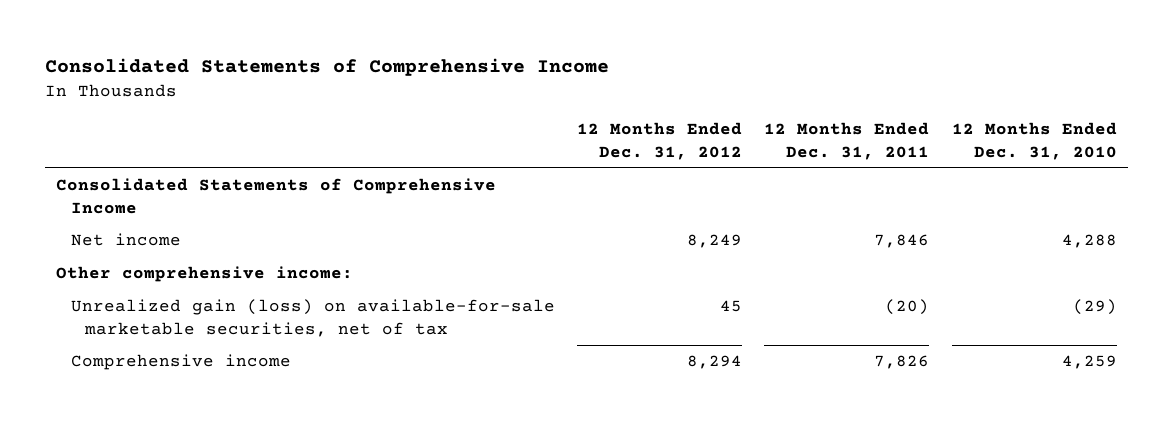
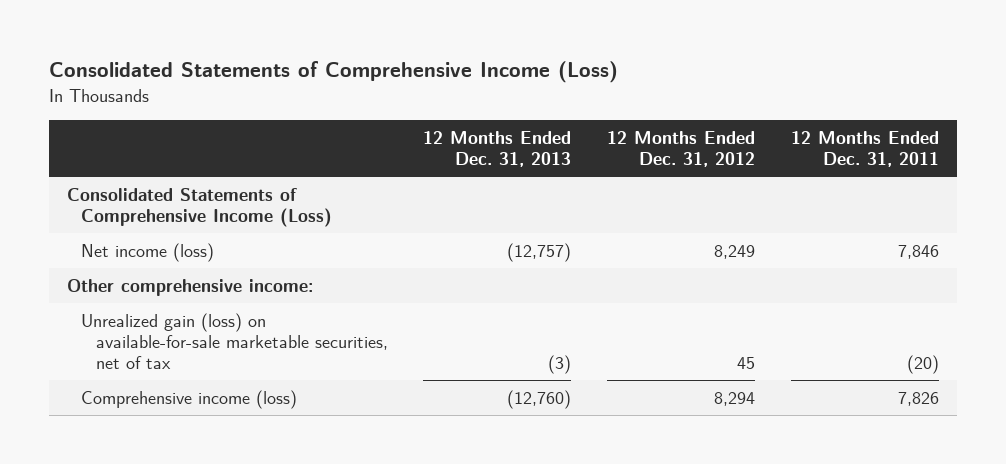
- Consolidated Statements of Comprehensive Income
+ Consolidated Statements of Comprehensive Income (Loss)
- | 12 Months Ended Dec. 31, 2012 | 12 Months Ended Dec. 31, 2011 | 12 Months Ended Dec. 31, 2010
+ | 12 Months Ended Dec. 31, 2013 | 12 Months Ended Dec. 31, 2012 | 12 Months Ended Dec. 31, 2011
- Consolidated Statements of Comprehensive Income
- Net income | 8,249 | 7,846 | 4,288
+ Consolidated Statements of Comprehensive Income (Loss)
+ Net income (loss) | (12,757) | 8,249 | 7,846
- Comprehensive income | 8,294 | 7,826 | 4,259
+ Comprehensive income (loss) | (12,760) | 8,294 | 7,826

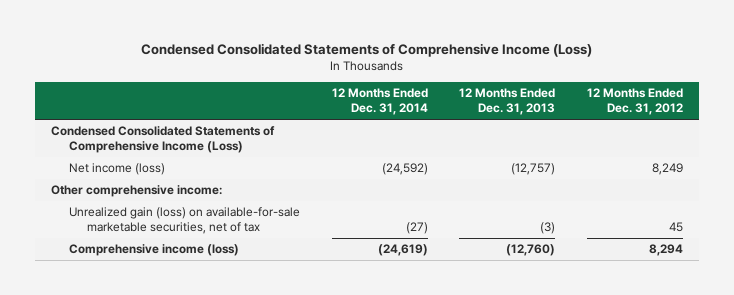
- Consolidated Statements of Comprehensive Income (Loss)
+ Condensed Consolidated Statements of Comprehensive Income (Loss)
- | 12 Months Ended Dec. 31, 2013 | 12 Months Ended Dec. 31, 2012 | 12 Months Ended Dec. 31, 2011
+ | 12 Months Ended Dec. 31, 2014 | 12 Months Ended Dec. 31, 2013 | 12 Months Ended Dec. 31, 2012
- Consolidated Statements of Comprehensive Income (Loss)
+ Condensed Consolidated Statements of Comprehensive Income (Loss)

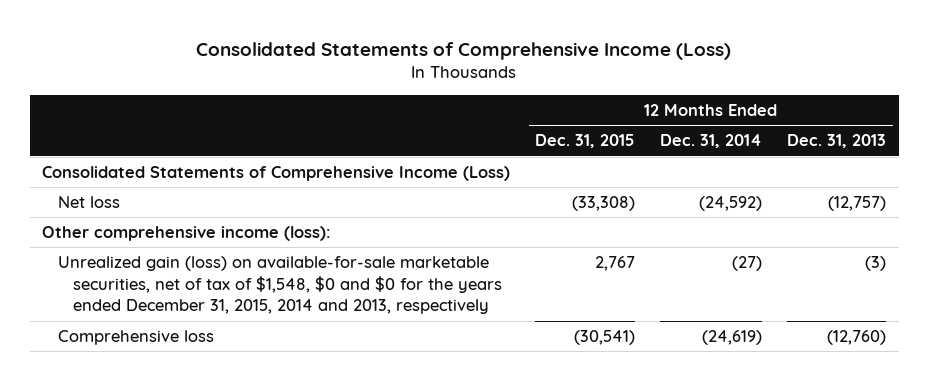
- Condensed Consolidated Statements of Comprehensive Income (Loss)
+ Consolidated Statements of Comprehensive Income (Loss)
- | 12 Months Ended Dec. 31, 2014 | 12 Months Ended Dec. 31, 2013 | 12 Months Ended Dec. 31, 2012
+ | 12 Months Ended Dec. 31, 2015 | 12 Months Ended Dec. 31, 2014 | 12 Months Ended Dec. 31, 2013
- Condensed Consolidated Statements of Comprehensive Income (Loss)
- Net income (loss) | (24,592) | (12,757) | 8,249
- Other comprehensive income:
- Unrealized gain (loss) on available-for-sale marketable securities, net of tax | (27) | (3) | 45
- Comprehensive income (loss) | (24,619) | (12,760) | 8,294
+ Consolidated Statements of Comprehensive Income (Loss)
+ Net loss | (33,308) | (24,592) | (12,757)
+ Other comprehensive income (loss):
+ Unrealized gain (loss) on available-for-sale marketable securities, net of tax of $1,548, $0 and $0 for the years ended December 31, 2015, 2014 and 2013, respectively | 2,767 | (27) | (3)
+ Comprehensive loss | (30,541) | (24,619) | (12,760)

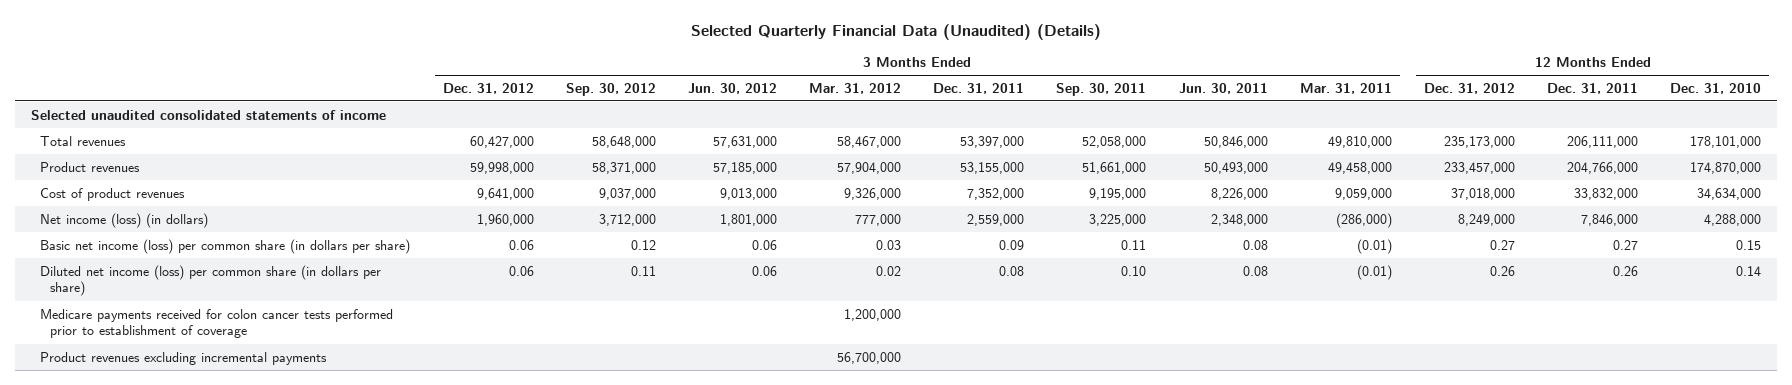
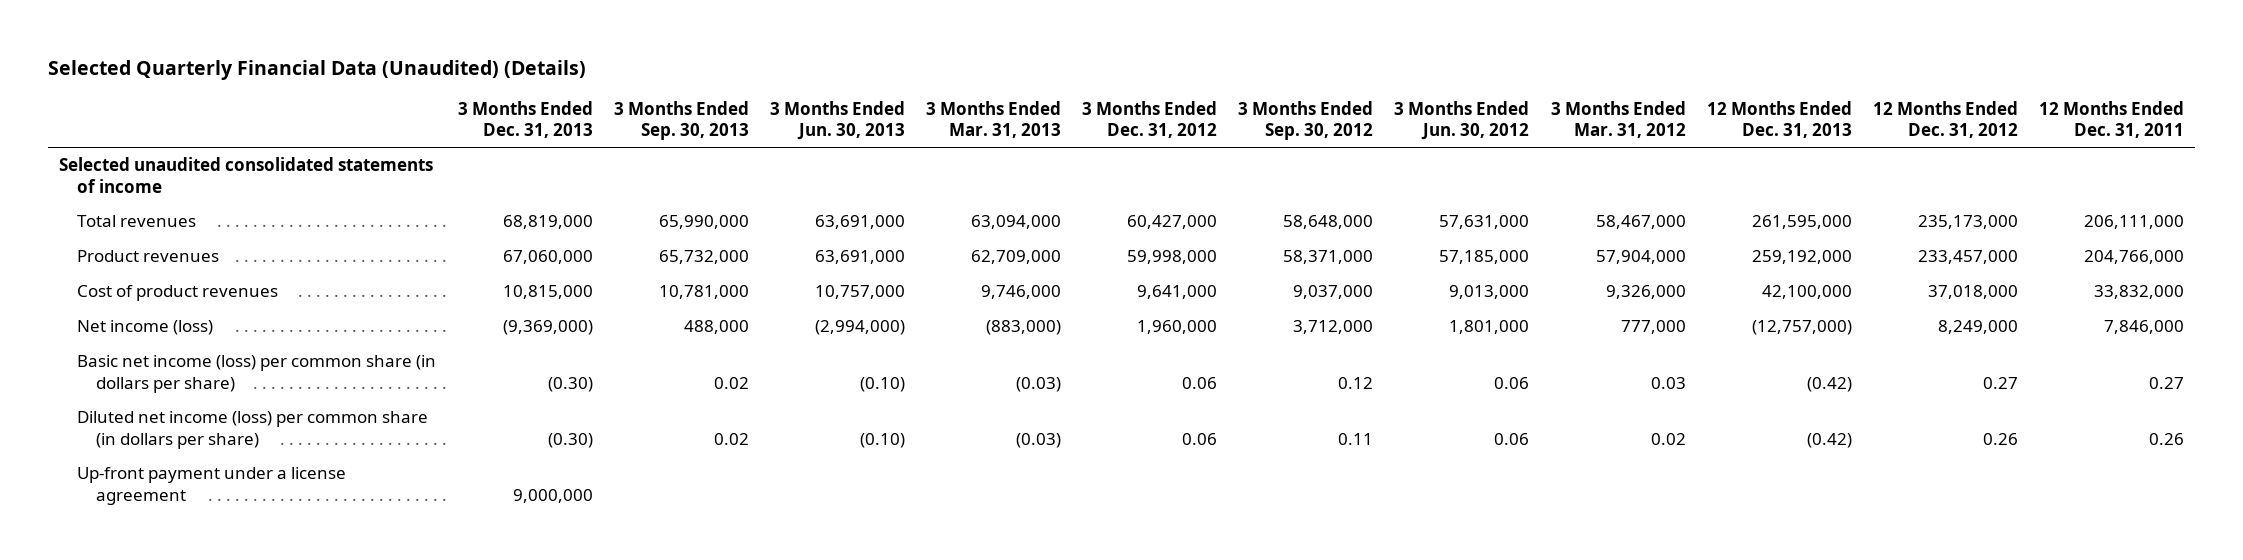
- | 3 Months Ended Dec. 31, 2012 | 3 Months Ended Sep. 30, 2012 | 3 Months Ended Jun. 30, 2012 | 3 Months Ended Mar. 31, 2012 | 3 Months Ended Dec. 31, 2011 | 3 Months Ended Sep. 30, 2011 | 3 Months Ended Jun. 30, 2011 | 3 Months Ended Mar. 31, 2011 | 12 Months Ended Dec. 31, 2012 | 12 Months Ended Dec. 31, 2011 | 12 Months Ended Dec. 31, 2010
+ | 3 Months Ended Dec. 31, 2013 | 3 Months Ended Sep. 30, 2013 | 3 Months Ended Jun. 30, 2013 | 3 Months Ended Mar. 31, 2013 | 3 Months Ended Dec. 31, 2012 | 3 Months Ended Sep. 30, 2012 | 3 Months Ended Jun. 30, 2012 | 3 Months Ended Mar. 31, 2012 | 12 Months Ended Dec. 31, 2013 | 12 Months Ended Dec. 31, 2012 | 12 Months Ended Dec. 31, 2011
- Net income (loss) (in dollars) | 1,960,000 | 3,712,000 | 1,801,000 | 777,000 | 2,559,000 | 3,225,000 | 2,348,000 | (286,000) | 8,249,000 | 7,846,000 | 4,288,000
+ Net income (loss) | (9,369,000) | 488,000 | (2,994,000) | (883,000) | 1,960,000 | 3,712,000 | 1,801,000 | 777,000 | (12,757,000) | 8,249,000 | 7,846,000
- Medicare payments received for colon cancer tests performed prior to establishment of coverage | | | | 1,200,000 | | | | | | |
- Product revenues excluding incremental payments | | | | 56,700,000 | | | | | | |
+ Up-front payment under a license agreement | 9,000,000 | | | | | | | | | |

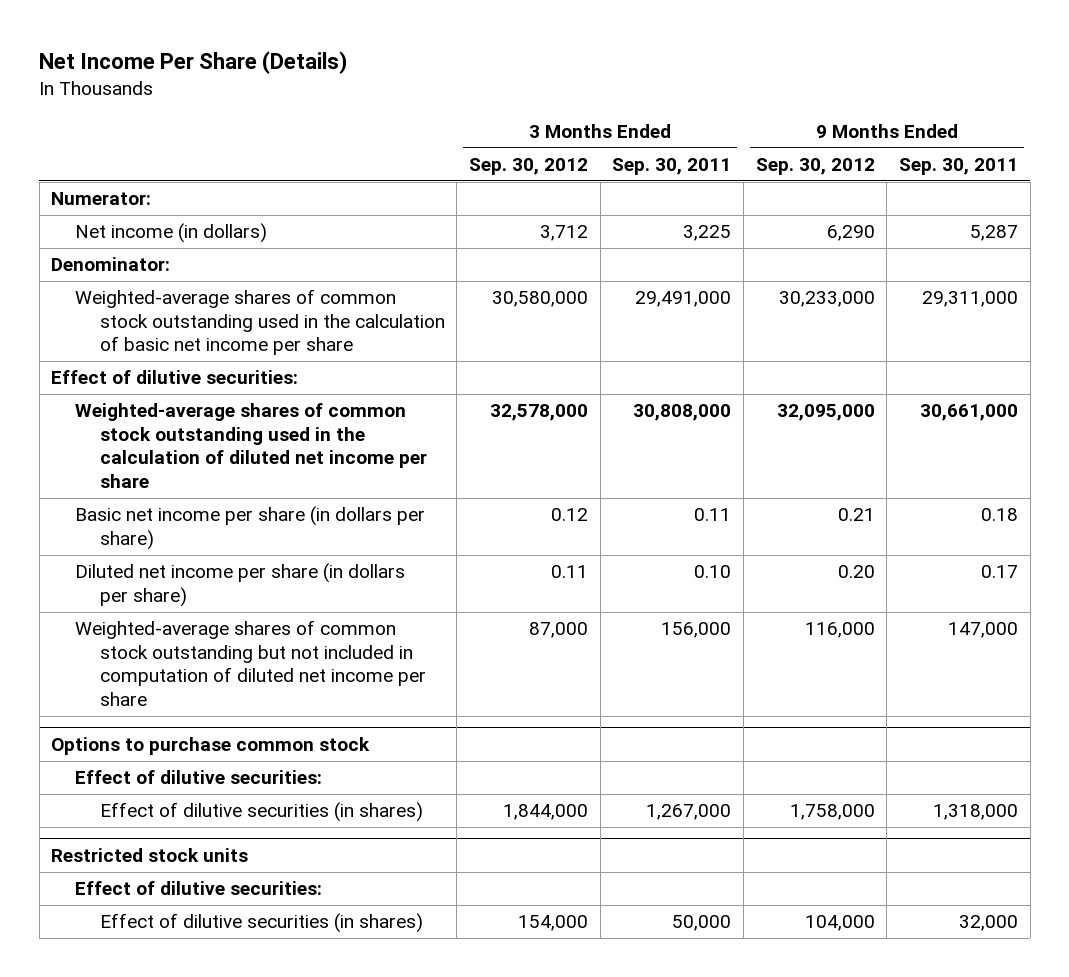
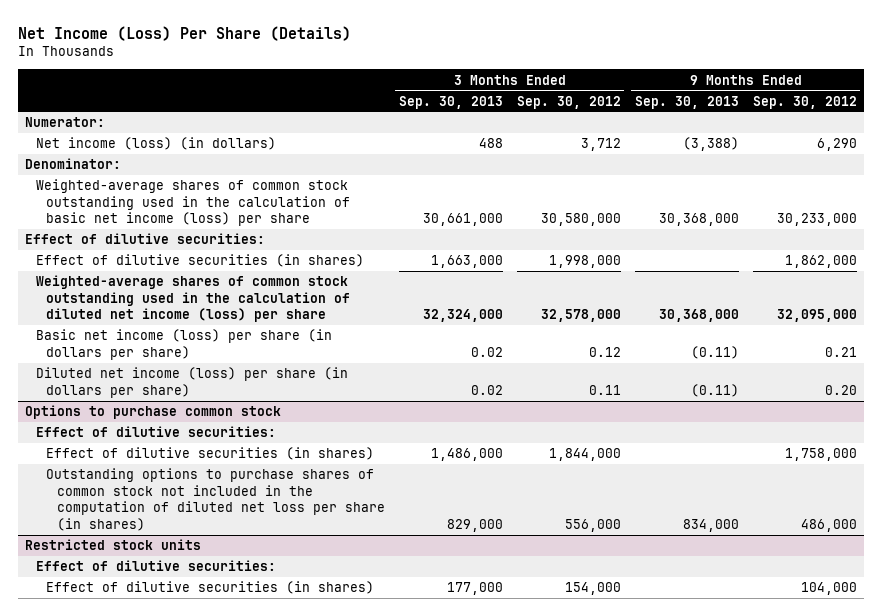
- Net Income Per Share (Details)
+ Net Income (Loss) Per Share (Details)
- | 3 Months Ended Sep. 30, 2012 | 3 Months Ended Sep. 30, 2011 | 9 Months Ended Sep. 30, 2012 | 9 Months Ended Sep. 30, 2011
+ | 3 Months Ended Sep. 30, 2013 | 3 Months Ended Sep. 30, 2012 | 9 Months Ended Sep. 30, 2013 | 9 Months Ended Sep. 30, 2012
- Net income (in dollars) | 3,712 | 3,225 | 6,290 | 5,287
+ Net income (loss) (in dollars) | 488 | 3,712 | (3,388) | 6,290
- Weighted-average shares of common stock outstanding used in the calculation of basic net income per share | 30,580,000 | 29,491,000 | 30,233,000 | 29,311,000
+ Weighted-average shares of common stock outstanding used in the calculation of basic net income (loss) per share | 30,661,000 | 30,580,000 | 30,368,000 | 30,233,000
- Weighted-average shares of common stock outstanding used in the calculation of diluted net income per share | 32,578,000 | 30,808,000 | 32,095,000 | 30,661,000
- Basic net income per share (in dollars per share) | 0.12 | 0.11 | 0.21 | 0.18
- Diluted net income per share (in dollars per share) | 0.11 | 0.10 | 0.20 | 0.17
- Weighted-average shares of common stock outstanding but not included in computation of diluted net income per share | 87,000 | 156,000 | 116,000 | 147,000
+ Effect of dilutive securities (in shares) | 1,663,000 | 1,998,000 | | 1,862,000
+ Weighted-average shares of common stock outstanding used in the calculation of diluted net income (loss) per share | 32,324,000 | 32,578,000 | 30,368,000 | 32,095,000
+ Basic net income (loss) per share (in dollars per share) | 0.02 | 0.12 | (0.11) | 0.21
+ Diluted net income (loss) per share (in dollars per share) | 0.02 | 0.11 | (0.11) | 0.20
@ Options to purchase common stock
+ Outstanding options to purchase shares of common stock not included in the computation of diluted net loss per share (in shares) | 829,000 | 556,000 | 834,000 | 486,000

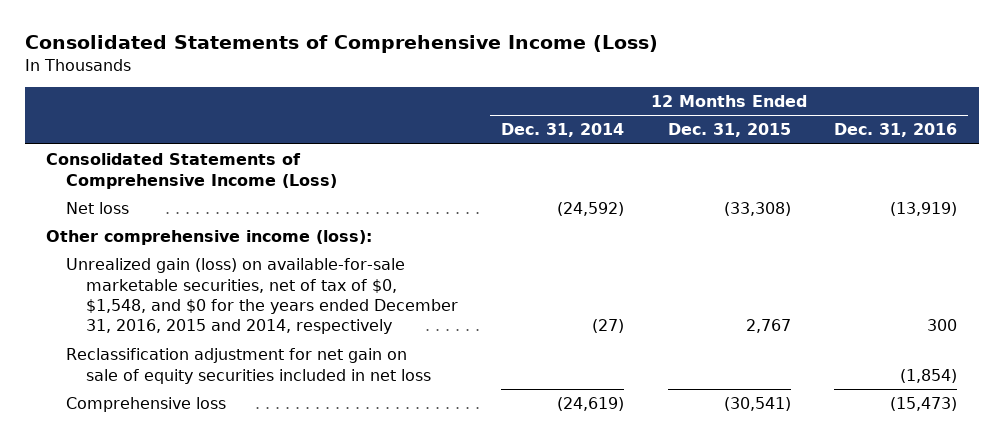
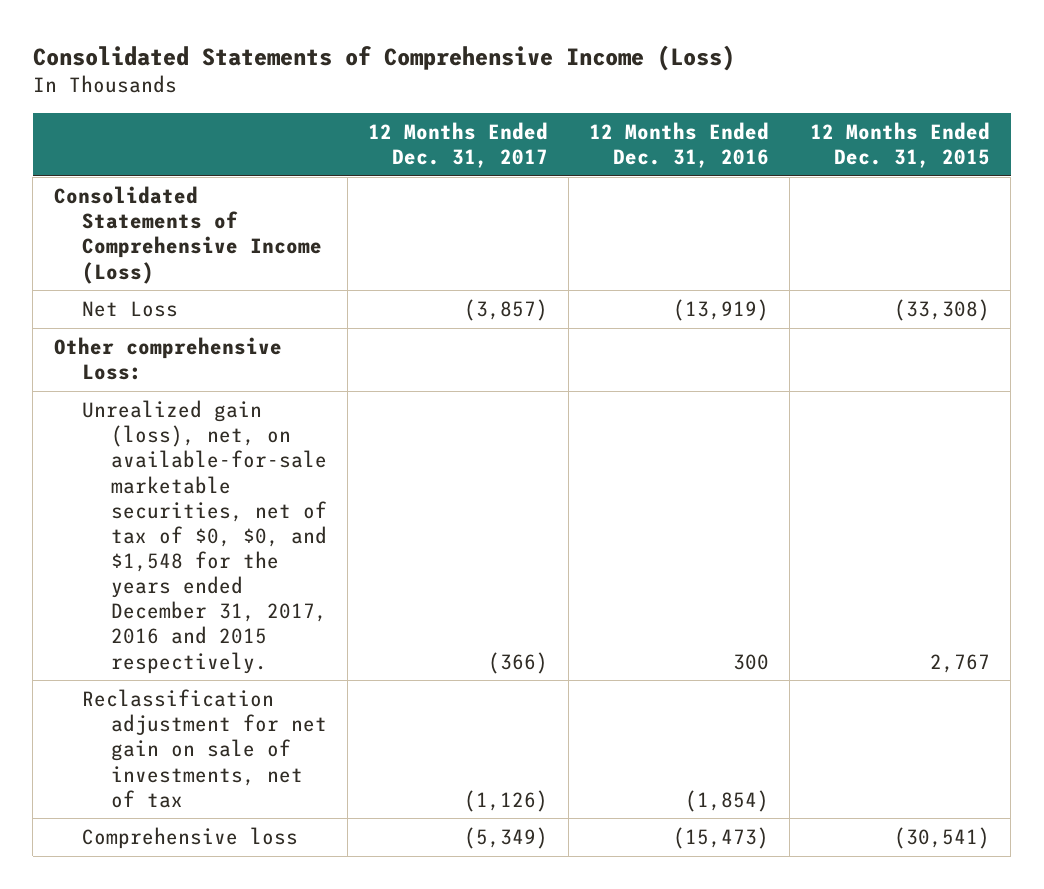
- | 12 Months Ended Dec. 31, 2014 | 12 Months Ended Dec. 31, 2015 | 12 Months Ended Dec. 31, 2016
+ | 12 Months Ended Dec. 31, 2017 | 12 Months Ended Dec. 31, 2016 | 12 Months Ended Dec. 31, 2015
- Net loss | (24,592) | (33,308) | (13,919)
- Other comprehensive income (loss):
- Unrealized gain (loss) on available-for-sale marketable securities, net of tax of $0, $1,548, and $0 for the years ended December 31, 2016, 2015 and 2014, respectively | (27) | 2,767 | 300
- Reclassification adjustment for net gain on sale of equity securities included in net loss | | | (1,854)
+ Net Loss | (3,857) | (13,919) | (33,308)
+ Other comprehensive Loss:
+ Unrealized gain (loss), net, on available-for-sale marketable securities, net of tax of $0, $0, and $1,548 for the years ended December 31, 2017, 2016 and 2015 respectively. | (366) | 300 | 2,767
+ Reclassification adjustment for net gain on sale of investments, net of tax | (1,126) | (1,854) |

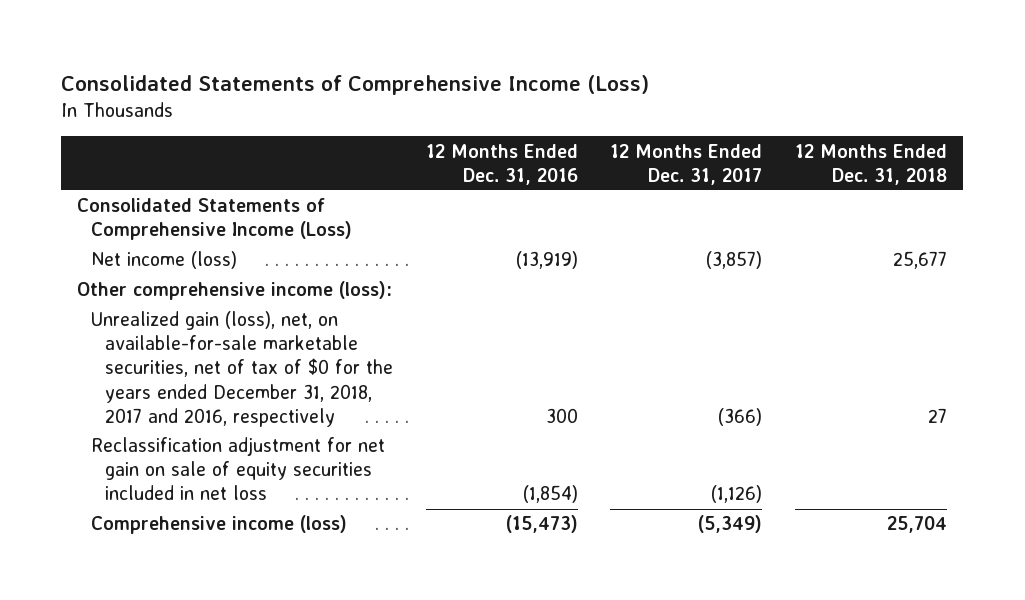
- | 12 Months Ended Dec. 31, 2017 | 12 Months Ended Dec. 31, 2016 | 12 Months Ended Dec. 31, 2015
+ | 12 Months Ended Dec. 31, 2016 | 12 Months Ended Dec. 31, 2017 | 12 Months Ended Dec. 31, 2018
- Net Loss | (3,857) | (13,919) | (33,308)
- Other comprehensive Loss:
- Unrealized gain (loss), net, on available-for-sale marketable securities, net of tax of $0, $0, and $1,548 for the years ended December 31, 2017, 2016 and 2015 respectively. | (366) | 300 | 2,767
- Reclassification adjustment for net gain on sale of investments, net of tax | (1,126) | (1,854) |
- Comprehensive loss | (5,349) | (15,473) | (30,541)
+ Net income (loss) | (13,919) | (3,857) | 25,677
+ Other comprehensive income (loss):
+ Unrealized gain (loss), net, on available-for-sale marketable securities, net of tax of $0 for the years ended December 31, 2018, 2017 and 2016, respectively | 300 | (366) | 27
+ Reclassification adjustment for net gain on sale of equity securities included in net loss | (1,854) | (1,126) |
+ Comprehensive income (loss) | (15,473) | (5,349) | 25,704

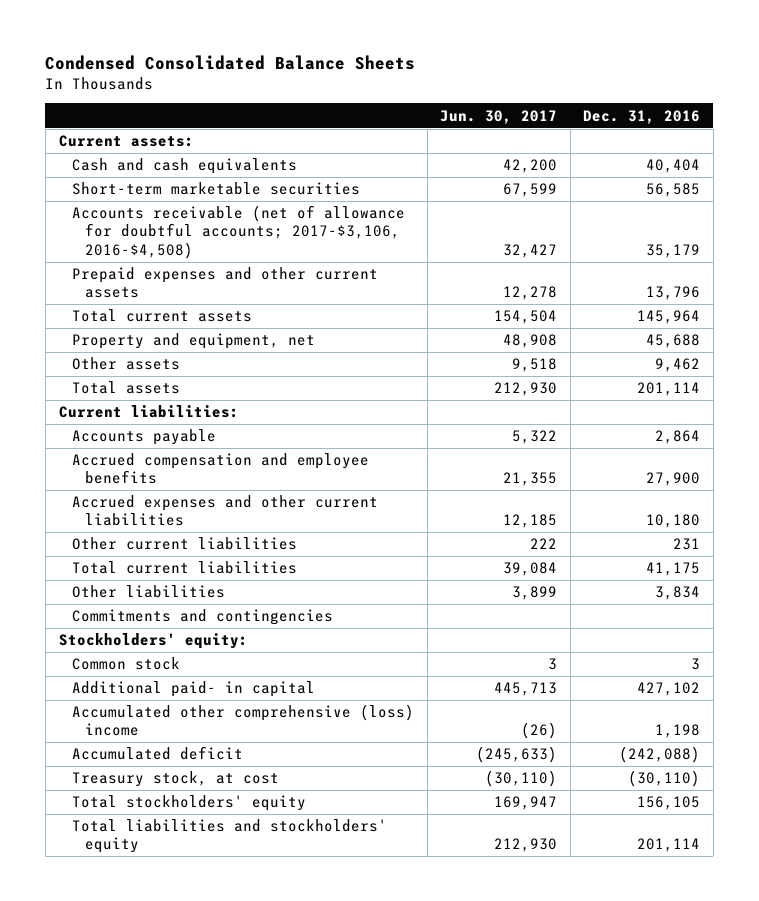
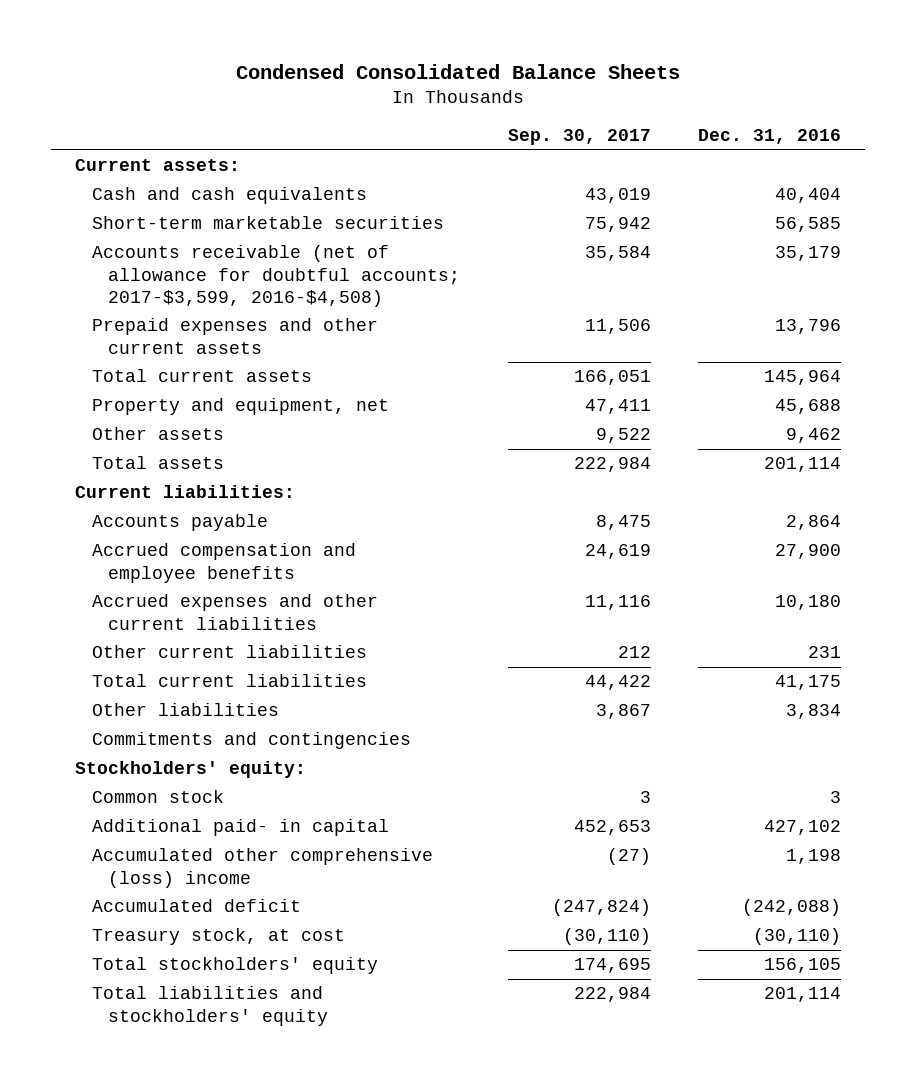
- | Jun. 30, 2017 | Dec. 31, 2016
+ | Sep. 30, 2017 | Dec. 31, 2016
- Accounts receivable (net of allowance for doubtful accounts; 2017-$3,106, 2016-$4,508) | 32,427 | 35,179
+ Accounts receivable (net of allowance for doubtful accounts; 2017-$3,599, 2016-$4,508) | 35,584 | 35,179

